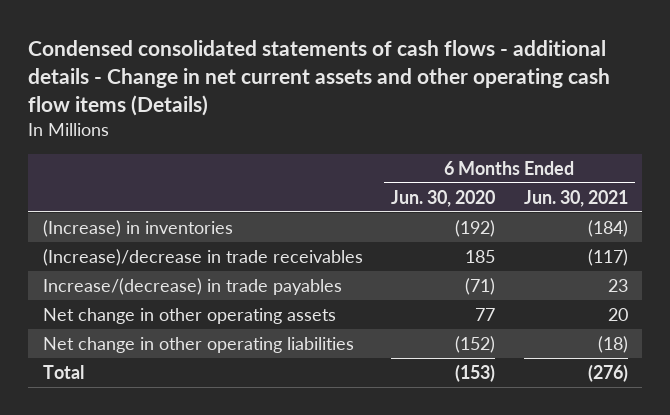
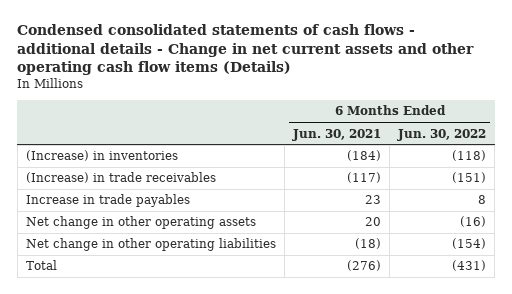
- | 6 Months Ended Jun. 30, 2020 | 6 Months Ended Jun. 30, 2021
+ | 6 Months Ended Jun. 30, 2021 | 6 Months Ended Jun. 30, 2022
- (Increase)/decrease in trade receivables | 185 | (117)
- Increase/(decrease) in trade payables | (71) | 23
+ (Increase) in trade receivables | (117) | (151)
+ Increase in trade payables | 23 | 8

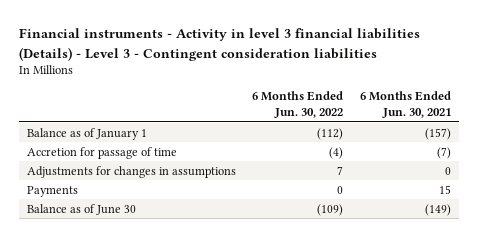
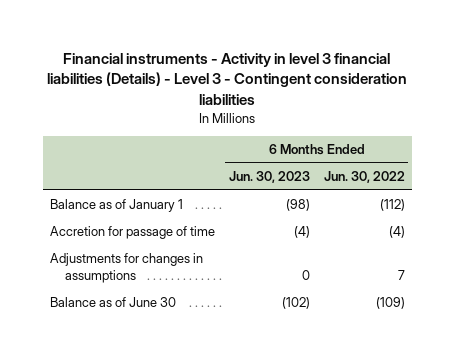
- | 6 Months Ended Jun. 30, 2022 | 6 Months Ended Jun. 30, 2021
+ | 6 Months Ended Jun. 30, 2023 | 6 Months Ended Jun. 30, 2022
- Payments | 0 | 15

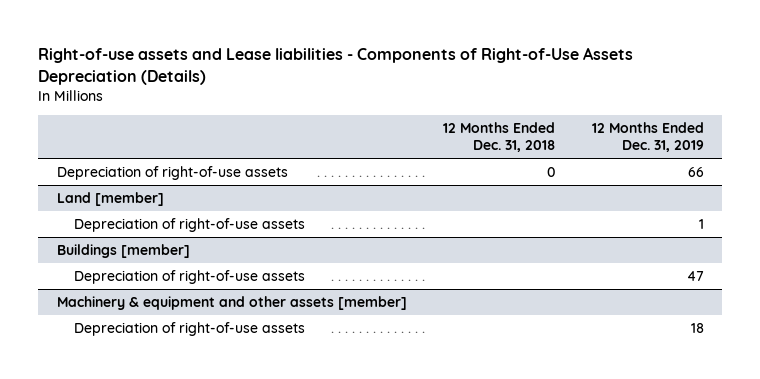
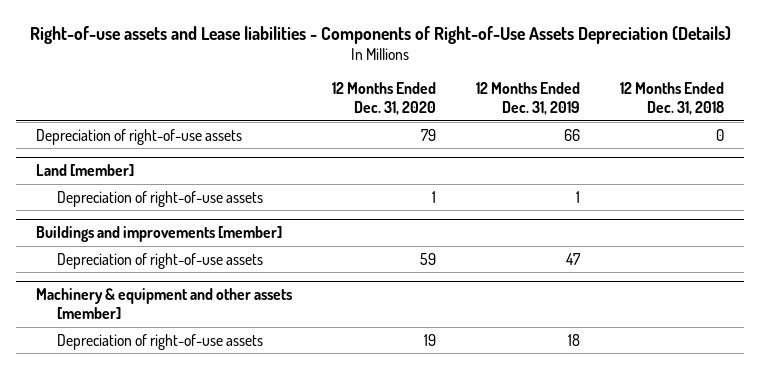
- | 12 Months Ended Dec. 31, 2018 | 12 Months Ended Dec. 31, 2019
+ | 12 Months Ended Dec. 31, 2020 | 12 Months Ended Dec. 31, 2019 | 12 Months Ended Dec. 31, 2018
- Buildings [member]
+ Buildings and improvements [member]

